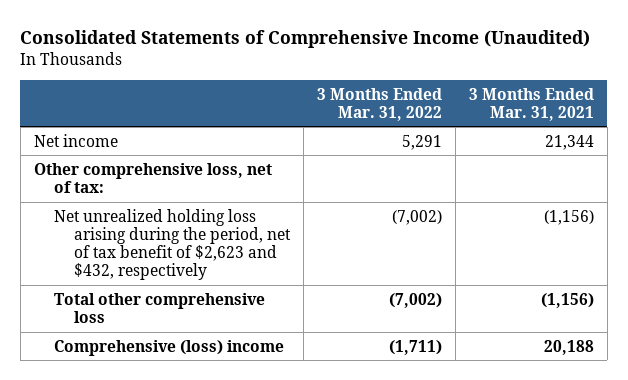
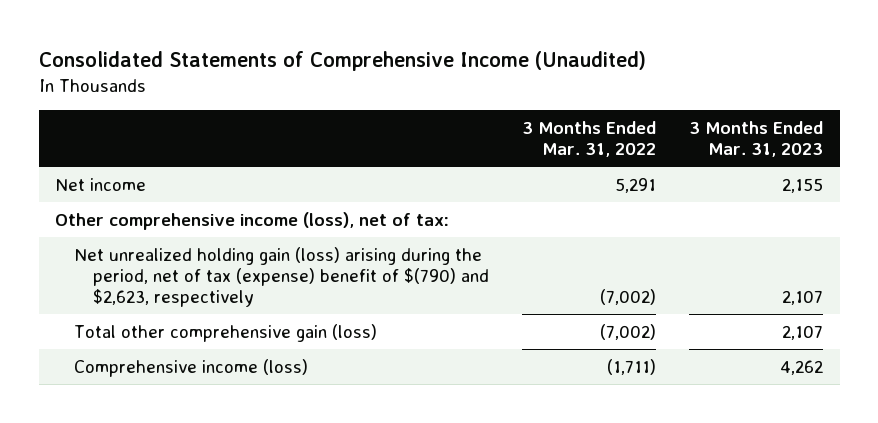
- | 3 Months Ended Mar. 31, 2022 | 3 Months Ended Mar. 31, 2021
+ | 3 Months Ended Mar. 31, 2022 | 3 Months Ended Mar. 31, 2023
- Other comprehensive loss, net of tax:
- Net unrealized holding loss arising during the period, net of tax benefit of $2,623 and $432, respectively | (7,002) | (1,156)
- Total other comprehensive loss | (7,002) | (1,156)
- Comprehensive (loss) income | (1,711) | 20,188
+ Other comprehensive income (loss), net of tax:
+ Net unrealized holding gain (loss) arising during the period, net of tax (expense) benefit of $(790) and $2,623, respectively | (7,002) | 2,107
+ Total other comprehensive gain (loss) | (7,002) | 2,107
+ Comprehensive income (loss) | (1,711) | 4,262

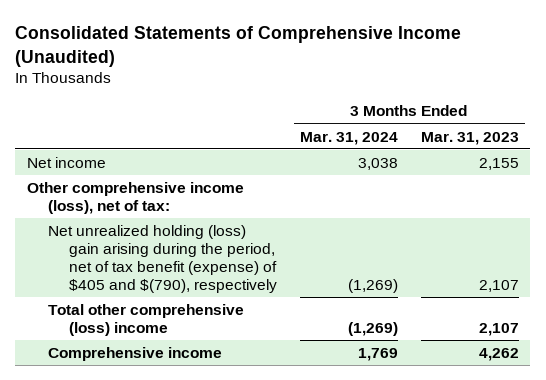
- | 3 Months Ended Mar. 31, 2022 | 3 Months Ended Mar. 31, 2023
+ | 3 Months Ended Mar. 31, 2024 | 3 Months Ended Mar. 31, 2023
- Net unrealized holding gain (loss) arising during the period, net of tax (expense) benefit of $(790) and $2,623, respectively | (7,002) | 2,107
- Total other comprehensive gain (loss) | (7,002) | 2,107
- Comprehensive income (loss) | (1,711) | 4,262
+ Net unrealized holding (loss) gain arising during the period, net of tax benefit (expense) of $405 and $(790), respectively | (1,269) | 2,107
+ Total other comprehensive (loss) income | (1,269) | 2,107
+ Comprehensive income | 1,769 | 4,262

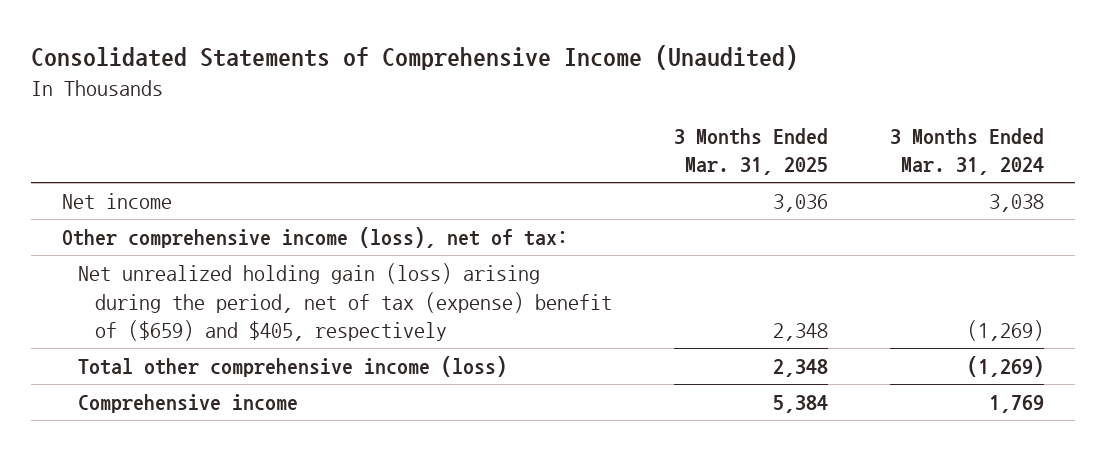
- | 3 Months Ended Mar. 31, 2024 | 3 Months Ended Mar. 31, 2023
+ | 3 Months Ended Mar. 31, 2025 | 3 Months Ended Mar. 31, 2024
- Net unrealized holding (loss) gain arising during the period, net of tax benefit (expense) of $405 and $(790), respectively | (1,269) | 2,107
- Total other comprehensive (loss) income | (1,269) | 2,107
+ Net unrealized holding gain (loss) arising during the period, net of tax (expense) benefit of ($659) and $405, respectively | 2,348 | (1,269)
+ Total other comprehensive income (loss) | 2,348 | (1,269)

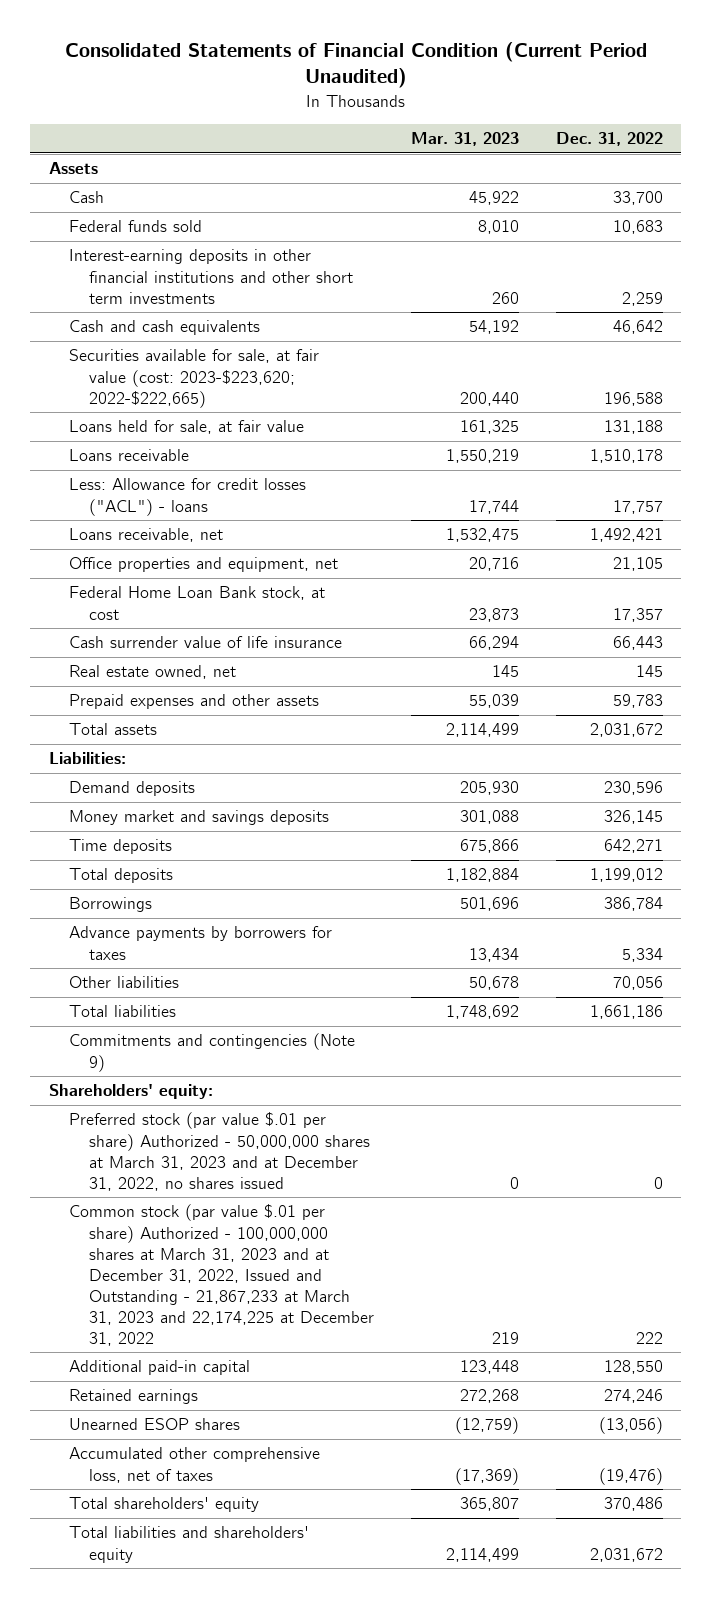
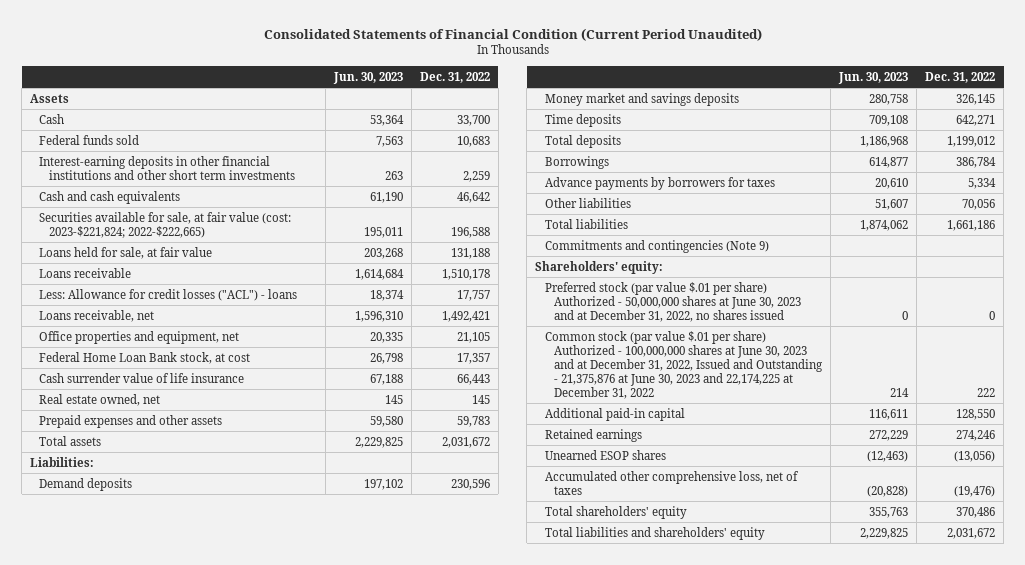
- | Mar. 31, 2023 | Dec. 31, 2022
+ | Jun. 30, 2023 | Dec. 31, 2022
- Securities available for sale, at fair value (cost: 2023-$223,620; 2022-$222,665) | 200,440 | 196,588
+ Securities available for sale, at fair value (cost: 2023-$221,824; 2022-$222,665) | 195,011 | 196,588
- Preferred stock (par value $.01 per share) Authorized - 50,000,000 shares at March 31, 2023 and at December 31, 2022, no shares issued | 0 | 0
- Common stock (par value $.01 per share) Authorized - 100,000,000 shares at March 31, 2023 and at December 31, 2022, Issued and Outstanding - 21,867,233 at March 31, 2023 and 22,174,225 at December 31, 2022 | 219 | 222
+ Preferred stock (par value $.01 per share) Authorized - 50,000,000 shares at June 30, 2023 and at December 31, 2022, no shares issued | 0 | 0
+ Common stock (par value $.01 per share) Authorized - 100,000,000 shares at June 30, 2023 and at December 31, 2022, Issued and Outstanding - 21,375,876 at June 30, 2023 and 22,174,225 at December 31, 2022 | 214 | 222

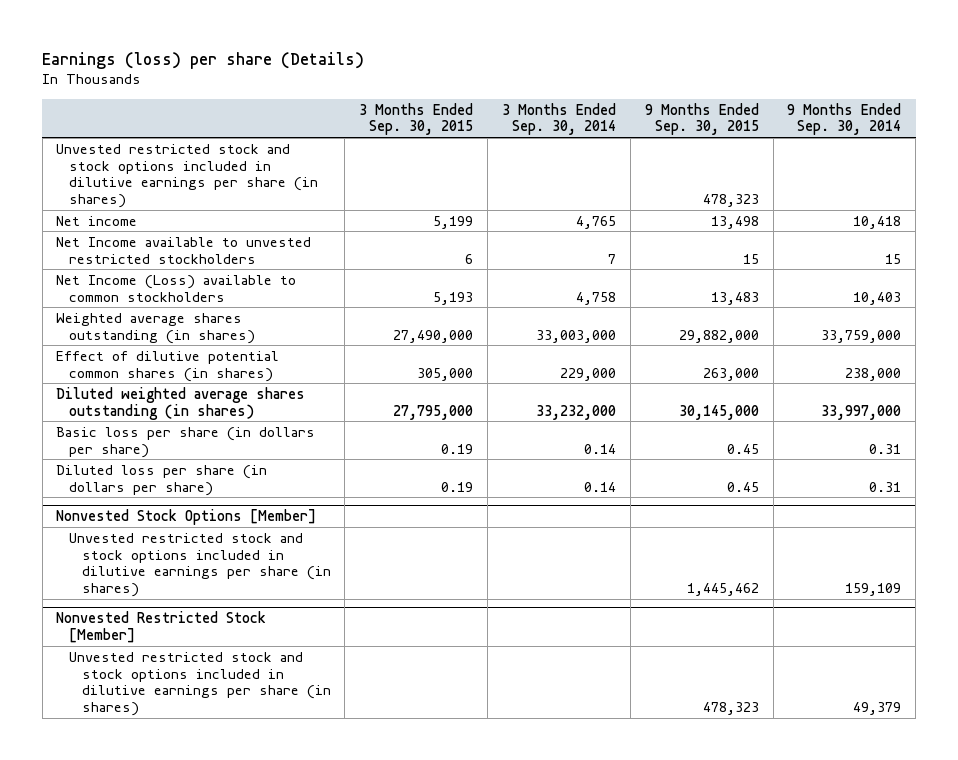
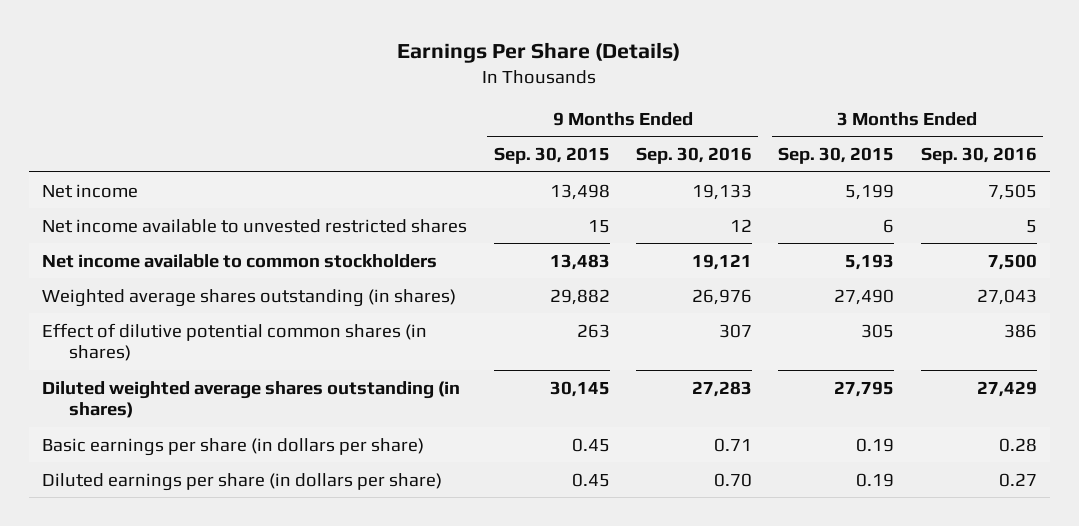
- Earnings (loss) per share (Details)
+ Earnings Per Share (Details)
- | 3 Months Ended Sep. 30, 2015 | 3 Months Ended Sep. 30, 2014 | 9 Months Ended Sep. 30, 2015 | 9 Months Ended Sep. 30, 2014
+ | 9 Months Ended Sep. 30, 2015 | 9 Months Ended Sep. 30, 2016 | 3 Months Ended Sep. 30, 2015 | 3 Months Ended Sep. 30, 2016
- Unvested restricted stock and stock options included in dilutive earnings per share (in shares) | | | 478,323 |
- Net Income available to unvested restricted stockholders | 6 | 7 | 15 | 15
- Net Income (Loss) available to common stockholders | 5,193 | 4,758 | 13,483 | 10,403
- Weighted average shares outstanding (in shares) | 27,490,000 | 33,003,000 | 29,882,000 | 33,759,000
- Effect of dilutive potential common shares (in shares) | 305,000 | 229,000 | 263,000 | 238,000
- Diluted weighted average shares outstanding (in shares) | 27,795,000 | 33,232,000 | 30,145,000 | 33,997,000
- Basic loss per share (in dollars per share) | 0.19 | 0.14 | 0.45 | 0.31
- Diluted loss per share (in dollars per share) | 0.19 | 0.14 | 0.45 | 0.31
- Nonvested Stock Options [Member]
- Unvested restricted stock and stock options included in dilutive earnings per share (in shares) | | | 1,445,462 | 159,109
- Nonvested Restricted Stock [Member]
- Unvested restricted stock and stock options included in dilutive earnings per share (in shares) | | | 478,323 | 49,379
+ Net income available to unvested restricted shares | 15 | 12 | 6 | 5
+ Net income available to common stockholders | 13,483 | 19,121 | 5,193 | 7,500
+ Weighted average shares outstanding (in shares) | 29,882 | 26,976 | 27,490 | 27,043
+ Effect of dilutive potential common shares (in shares) | 263 | 307 | 305 | 386
+ Diluted weighted average shares outstanding (in shares) | 30,145 | 27,283 | 27,795 | 27,429
+ Basic earnings per share (in dollars per share) | 0.45 | 0.71 | 0.19 | 0.28
+ Diluted earnings per share (in dollars per share) | 0.45 | 0.70 | 0.19 | 0.27

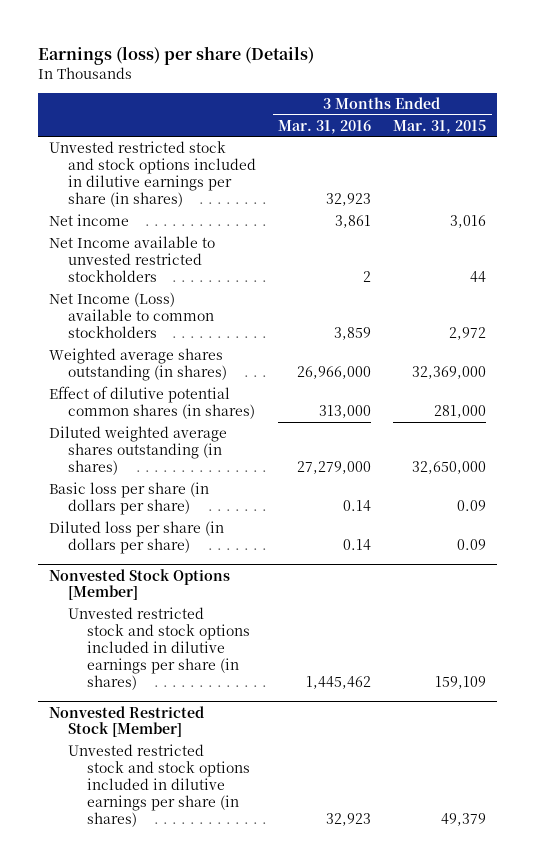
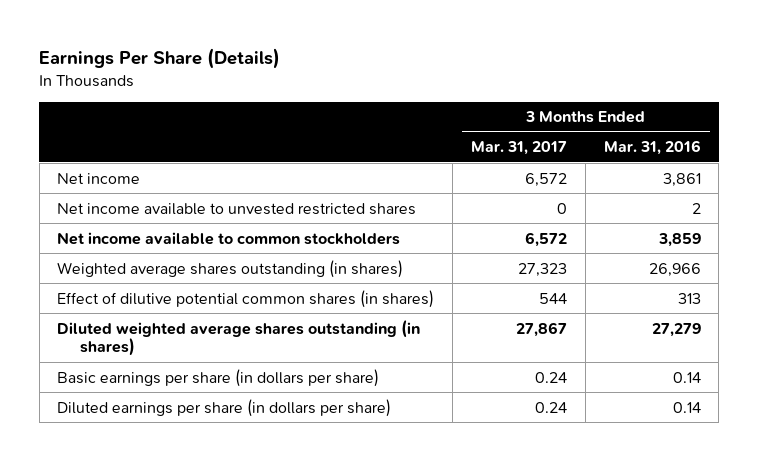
- Earnings (loss) per share (Details)
+ Earnings Per Share (Details)
- | 3 Months Ended Mar. 31, 2016 | 3 Months Ended Mar. 31, 2015
+ | 3 Months Ended Mar. 31, 2017 | 3 Months Ended Mar. 31, 2016
- Unvested restricted stock and stock options included in dilutive earnings per share (in shares) | 32,923 |
- Net Income available to unvested restricted stockholders | 2 | 44
- Net Income (Loss) available to common stockholders | 3,859 | 2,972
- Weighted average shares outstanding (in shares) | 26,966,000 | 32,369,000
- Effect of dilutive potential common shares (in shares) | 313,000 | 281,000
- Diluted weighted average shares outstanding (in shares) | 27,279,000 | 32,650,000
- Basic loss per share (in dollars per share) | 0.14 | 0.09
- Diluted loss per share (in dollars per share) | 0.14 | 0.09
- Nonvested Stock Options [Member]
- Unvested restricted stock and stock options included in dilutive earnings per share (in shares) | 1,445,462 | 159,109
- Nonvested Restricted Stock [Member]
- Unvested restricted stock and stock options included in dilutive earnings per share (in shares) | 32,923 | 49,379
+ Net income available to unvested restricted shares | 0 | 2
+ Net income available to common stockholders | 6,572 | 3,859
+ Weighted average shares outstanding (in shares) | 27,323 | 26,966
+ Effect of dilutive potential common shares (in shares) | 544 | 313
+ Diluted weighted average shares outstanding (in shares) | 27,867 | 27,279
+ Basic earnings per share (in dollars per share) | 0.24 | 0.14
+ Diluted earnings per share (in dollars per share) | 0.24 | 0.14

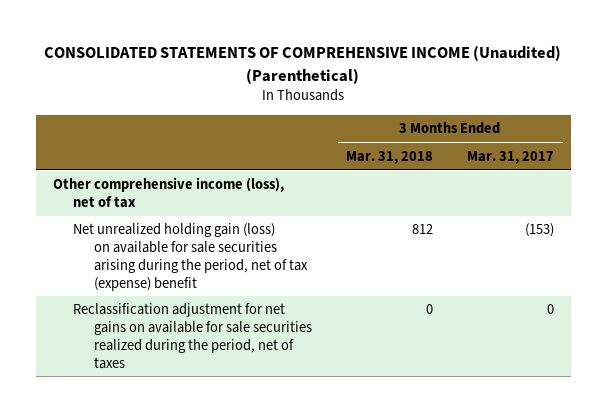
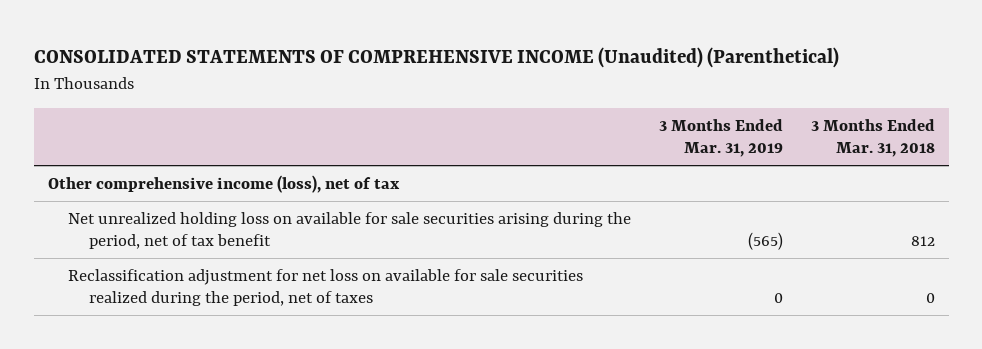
- | 3 Months Ended Mar. 31, 2018 | 3 Months Ended Mar. 31, 2017
+ | 3 Months Ended Mar. 31, 2019 | 3 Months Ended Mar. 31, 2018
- Net unrealized holding gain (loss) on available for sale securities arising during the period, net of tax (expense) benefit | 812 | (153)
- Reclassification adjustment for net gains on available for sale securities realized during the period, net of taxes | 0 | 0
+ Net unrealized holding loss on available for sale securities arising during the period, net of tax benefit | (565) | 812
+ Reclassification adjustment for net loss on available for sale securities realized during the period, net of taxes | 0 | 0

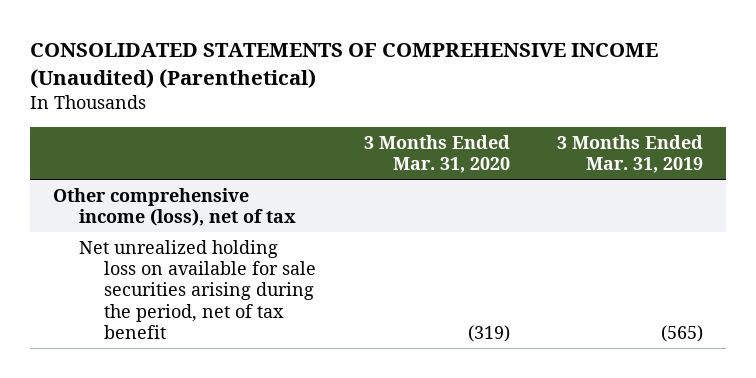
- | 3 Months Ended Mar. 31, 2019 | 3 Months Ended Mar. 31, 2018
+ | 3 Months Ended Mar. 31, 2020 | 3 Months Ended Mar. 31, 2019
- Reclassification adjustment for net loss on available for sale securities realized during the period, net of taxes | 0 | 0

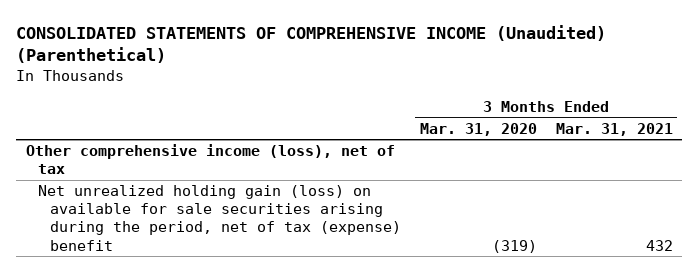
- | 3 Months Ended Mar. 31, 2020 | 3 Months Ended Mar. 31, 2019
+ | 3 Months Ended Mar. 31, 2020 | 3 Months Ended Mar. 31, 2021
- Net unrealized holding loss on available for sale securities arising during the period, net of tax benefit | (319) | (565)
+ Net unrealized holding gain (loss) on available for sale securities arising during the period, net of tax (expense) benefit | (319) | 432

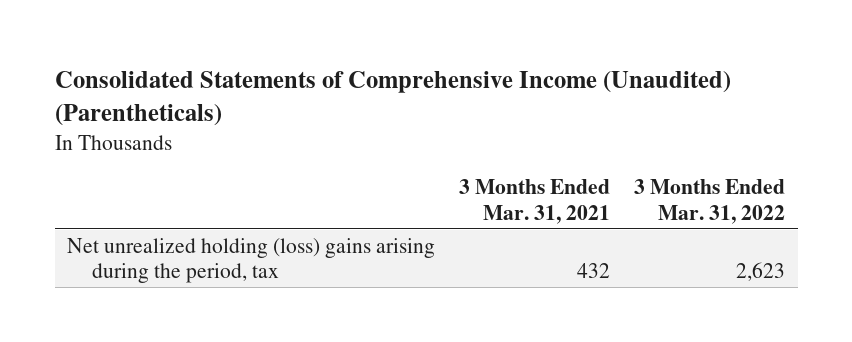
- CONSOLIDATED STATEMENTS OF COMPREHENSIVE INCOME (Unaudited) (Parenthetical)
+ Consolidated Statements of Comprehensive Income (Unaudited) (Parentheticals)
- | 3 Months Ended Mar. 31, 2020 | 3 Months Ended Mar. 31, 2021
+ | 3 Months Ended Mar. 31, 2021 | 3 Months Ended Mar. 31, 2022
- Other comprehensive income (loss), net of tax
- Net unrealized holding gain (loss) on available for sale securities arising during the period, net of tax (expense) benefit | (319) | 432
+ Net unrealized holding (loss) gains arising during the period, tax | 432 | 2,623

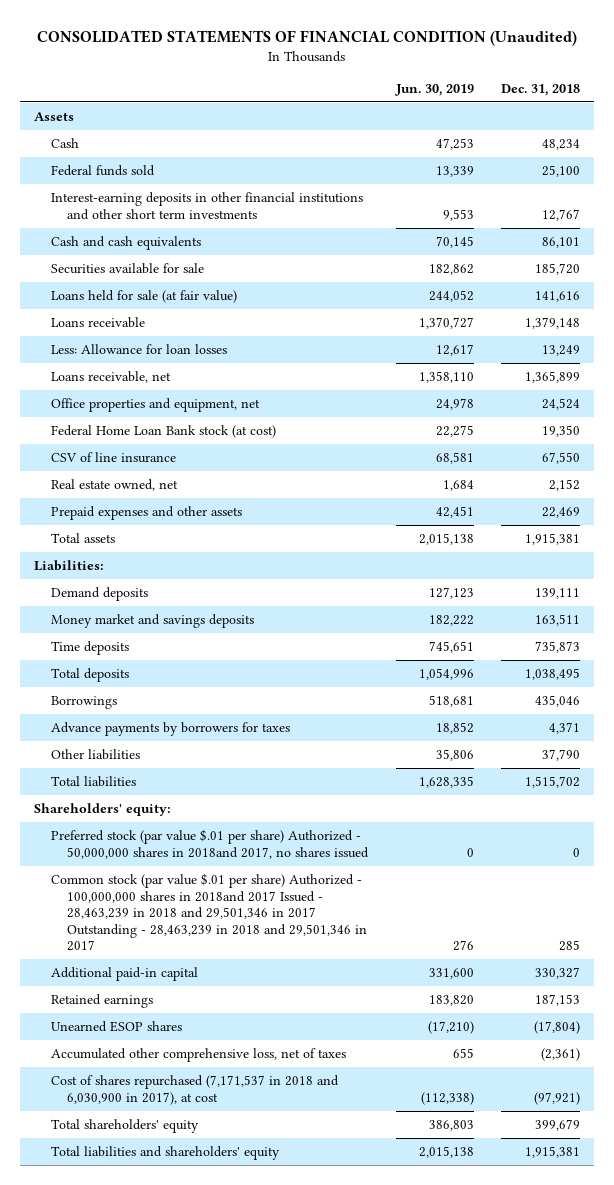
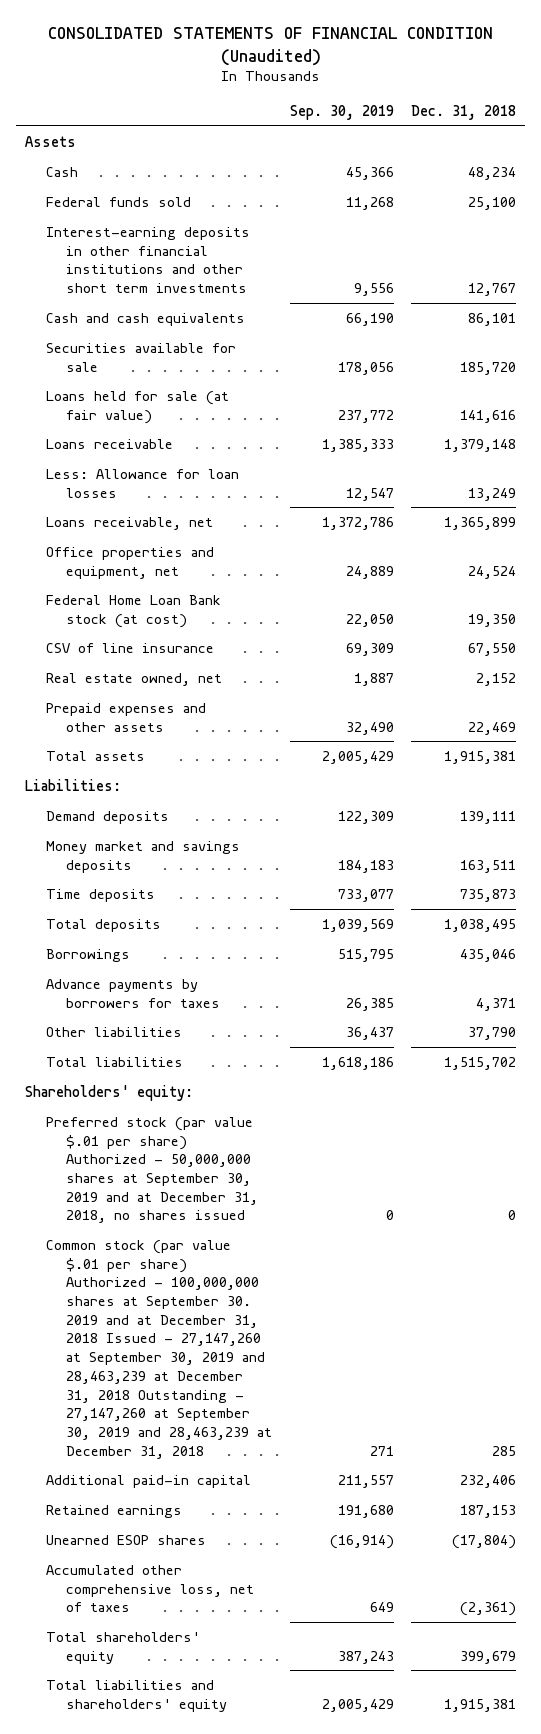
- | Jun. 30, 2019 | Dec. 31, 2018
+ | Sep. 30, 2019 | Dec. 31, 2018
- Preferred stock (par value $.01 per share) Authorized - 50,000,000 shares in 2018and 2017, no shares issued | 0 | 0
- Common stock (par value $.01 per share) Authorized - 100,000,000 shares in 2018and 2017 Issued - 28,463,239 in 2018 and 29,501,346 in 2017 Outstanding - 28,463,239 in 2018 and 29,501,346 in 2017 | 276 | 285
- Additional paid-in capital | 331,600 | 330,327
+ Preferred stock (par value $.01 per share) Authorized - 50,000,000 shares at September 30, 2019 and at December 31, 2018, no shares issued | 0 | 0
+ Common stock (par value $.01 per share) Authorized - 100,000,000 shares at September 30. 2019 and at December 31, 2018 Issued - 27,147,260 at September 30, 2019 and 28,463,239 at December 31, 2018 Outstanding - 27,147,260 at September 30, 2019 and 28,463,239 at December 31, 2018 | 271 | 285
+ Additional paid-in capital | 211,557 | 232,406
- Cost of shares repurchased (7,171,537 in 2018 and 6,030,900 in 2017), at cost | (112,338) | (97,921)

